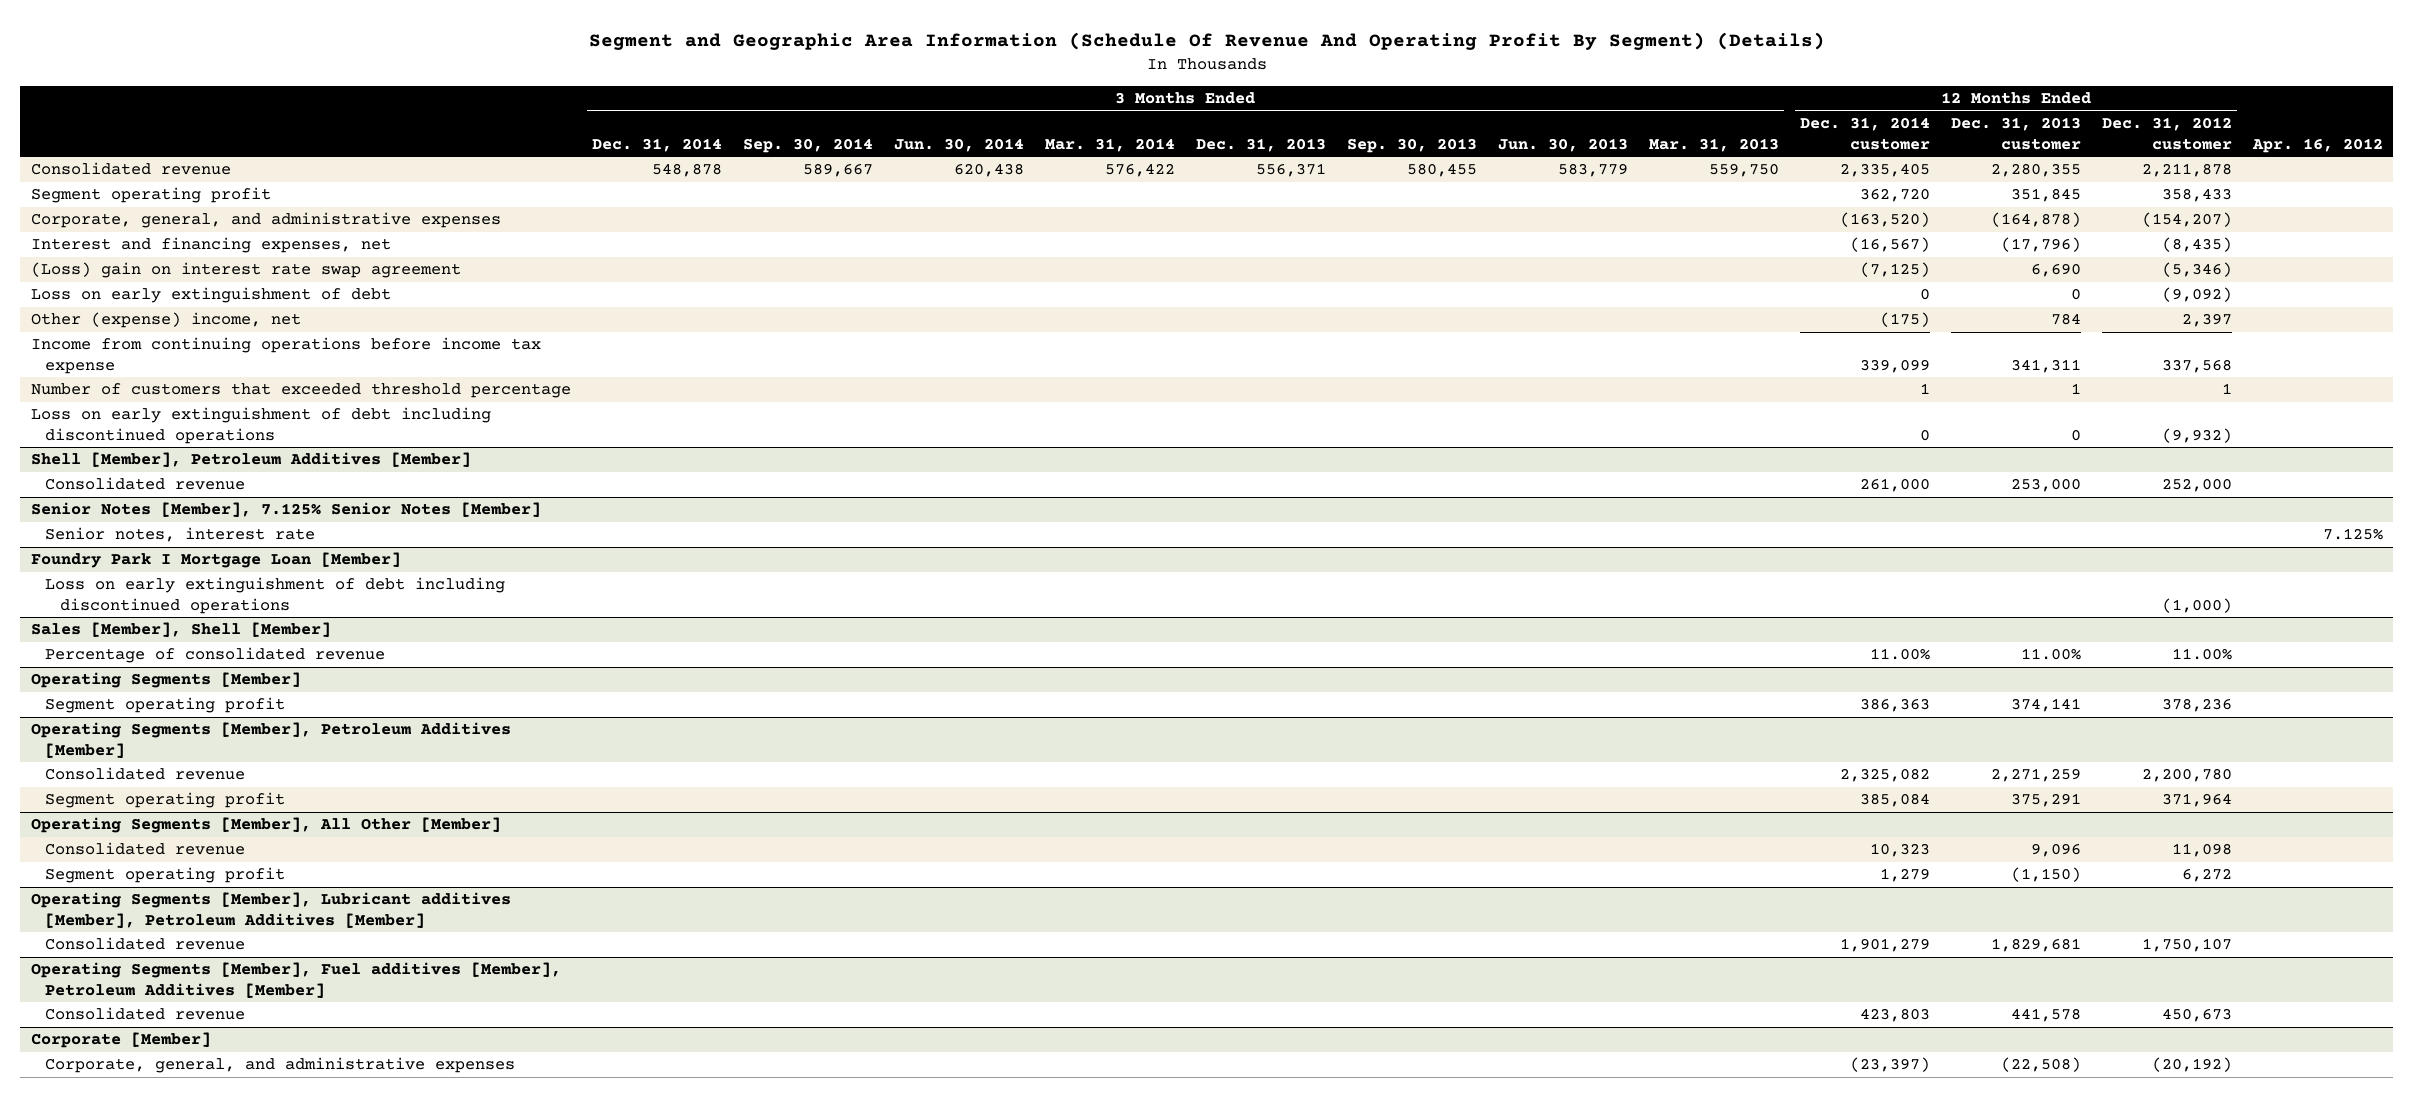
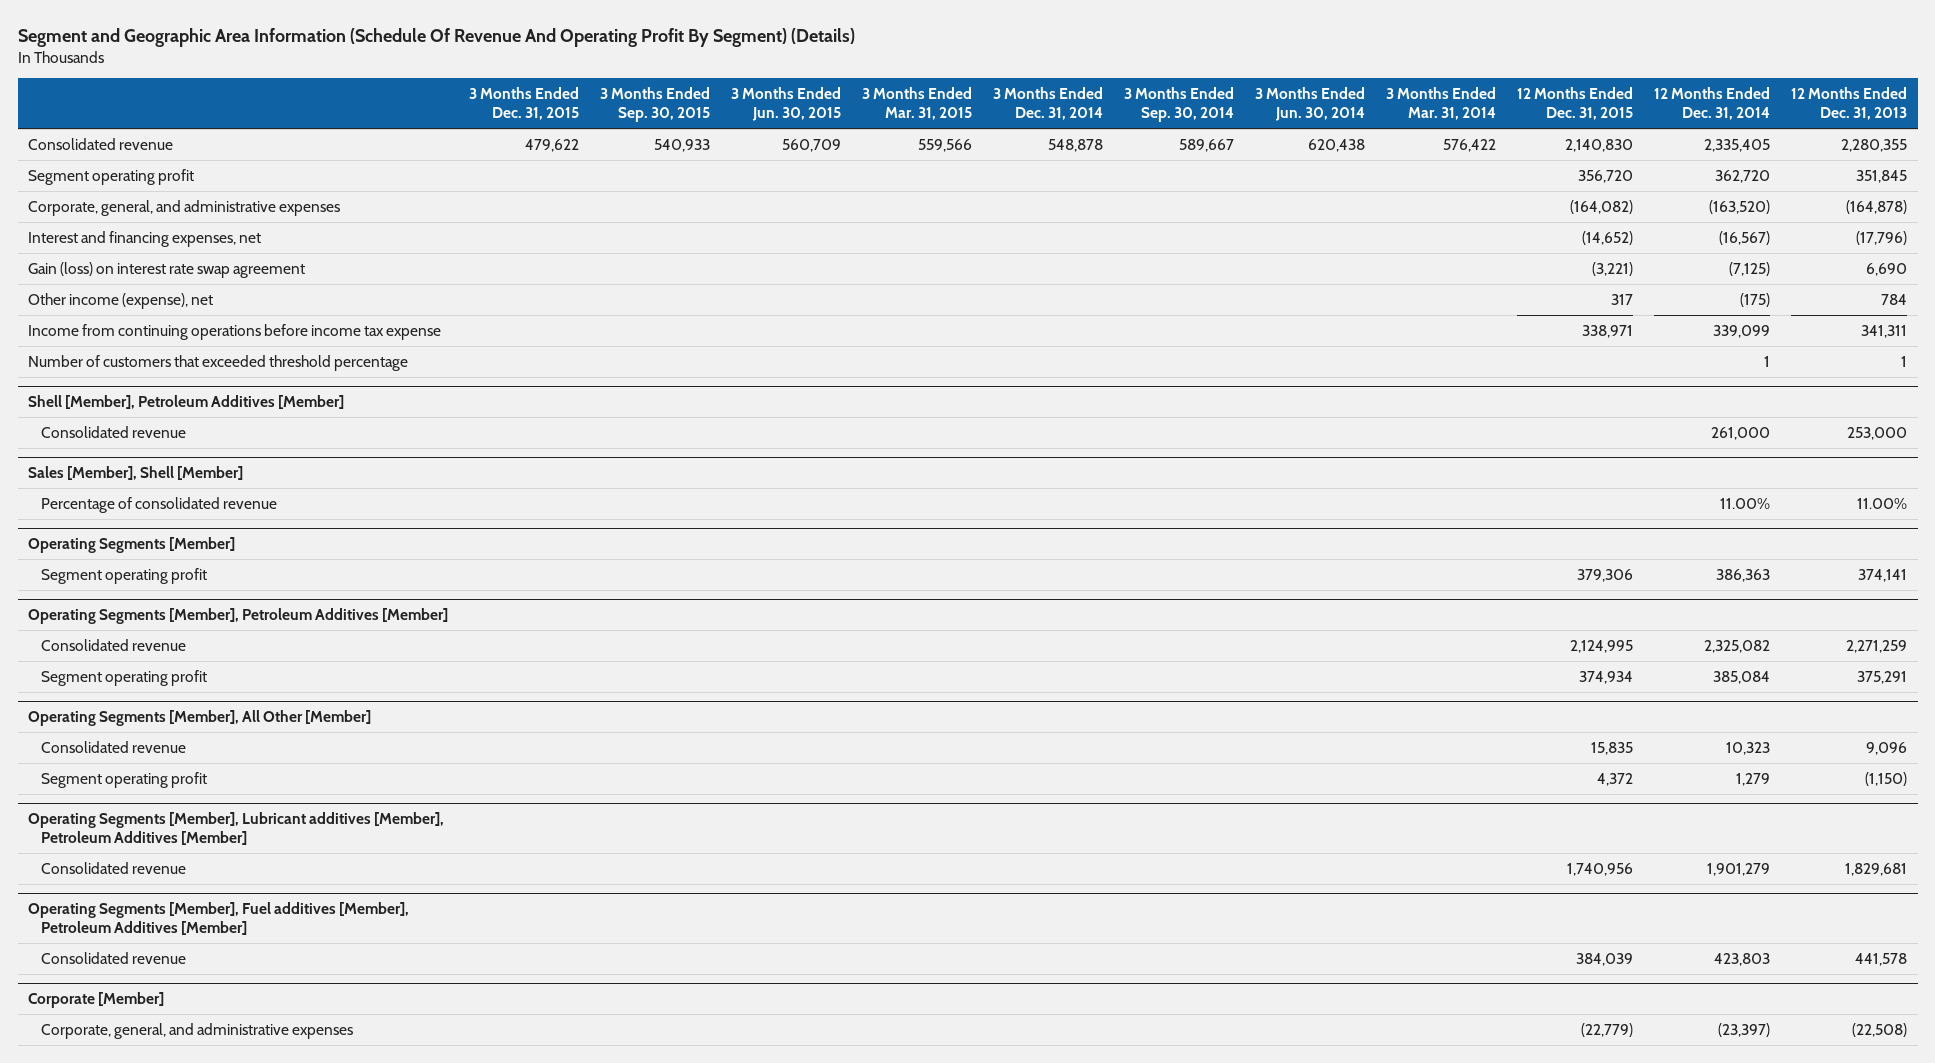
- | 3 Months Ended Dec. 31, 2014 | 3 Months Ended Sep. 30, 2014 | 3 Months Ended Jun. 30, 2014 | 3 Months Ended Mar. 31, 2014 | 3 Months Ended Dec. 31, 2013 | 3 Months Ended Sep. 30, 2013 | 3 Months Ended Jun. 30, 2013 | 3 Months Ended Mar. 31, 2013 | 12 Months Ended Dec. 31, 2014 customer | 12 Months Ended Dec. 31, 2013 customer | 12 Months Ended Dec. 31, 2012 customer | Apr. 16, 2012
+ | 3 Months Ended Dec. 31, 2015 | 3 Months Ended Sep. 30, 2015 | 3 Months Ended Jun. 30, 2015 | 3 Months Ended Mar. 31, 2015 | 3 Months Ended Dec. 31, 2014 | 3 Months Ended Sep. 30, 2014 | 3 Months Ended Jun. 30, 2014 | 3 Months Ended Mar. 31, 2014 | 12 Months Ended Dec. 31, 2015 | 12 Months Ended Dec. 31, 2014 | 12 Months Ended Dec. 31, 2013
- (Loss) gain on interest rate swap agreement | | | | | | | | | (7,125) | 6,690 | (5,346) |
- Loss on early extinguishment of debt | | | | | | | | | 0 | 0 | (9,092) |
- Other (expense) income, net | | | | | | | | | (175) | 784 | 2,397 |
+ Gain (loss) on interest rate swap agreement | | | | | | | | | (3,221) | (7,125) | 6,690
+ Other income (expense), net | | | | | | | | | 317 | (175) | 784
- Loss on early extinguishment of debt including discontinued operations | | | | | | | | | 0 | 0 | (9,932) |
- Senior Notes [Member], 7.125% Senior Notes [Member]
- Senior notes, interest rate | | | | | | | | | | | | 7.125%
- Foundry Park I Mortgage Loan [Member]
- Loss on early extinguishment of debt including discontinued operations | | | | | | | | | | | (1,000) |

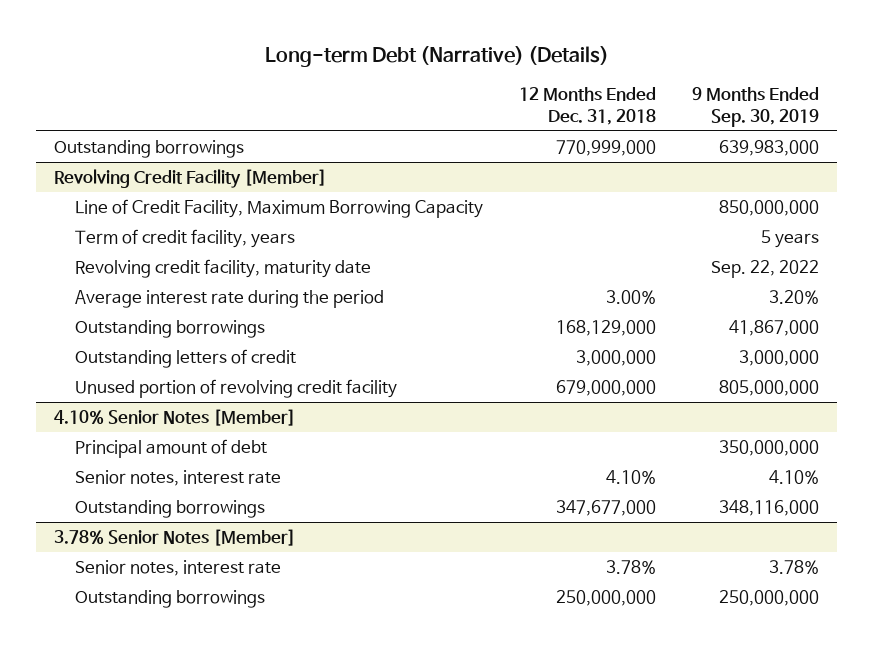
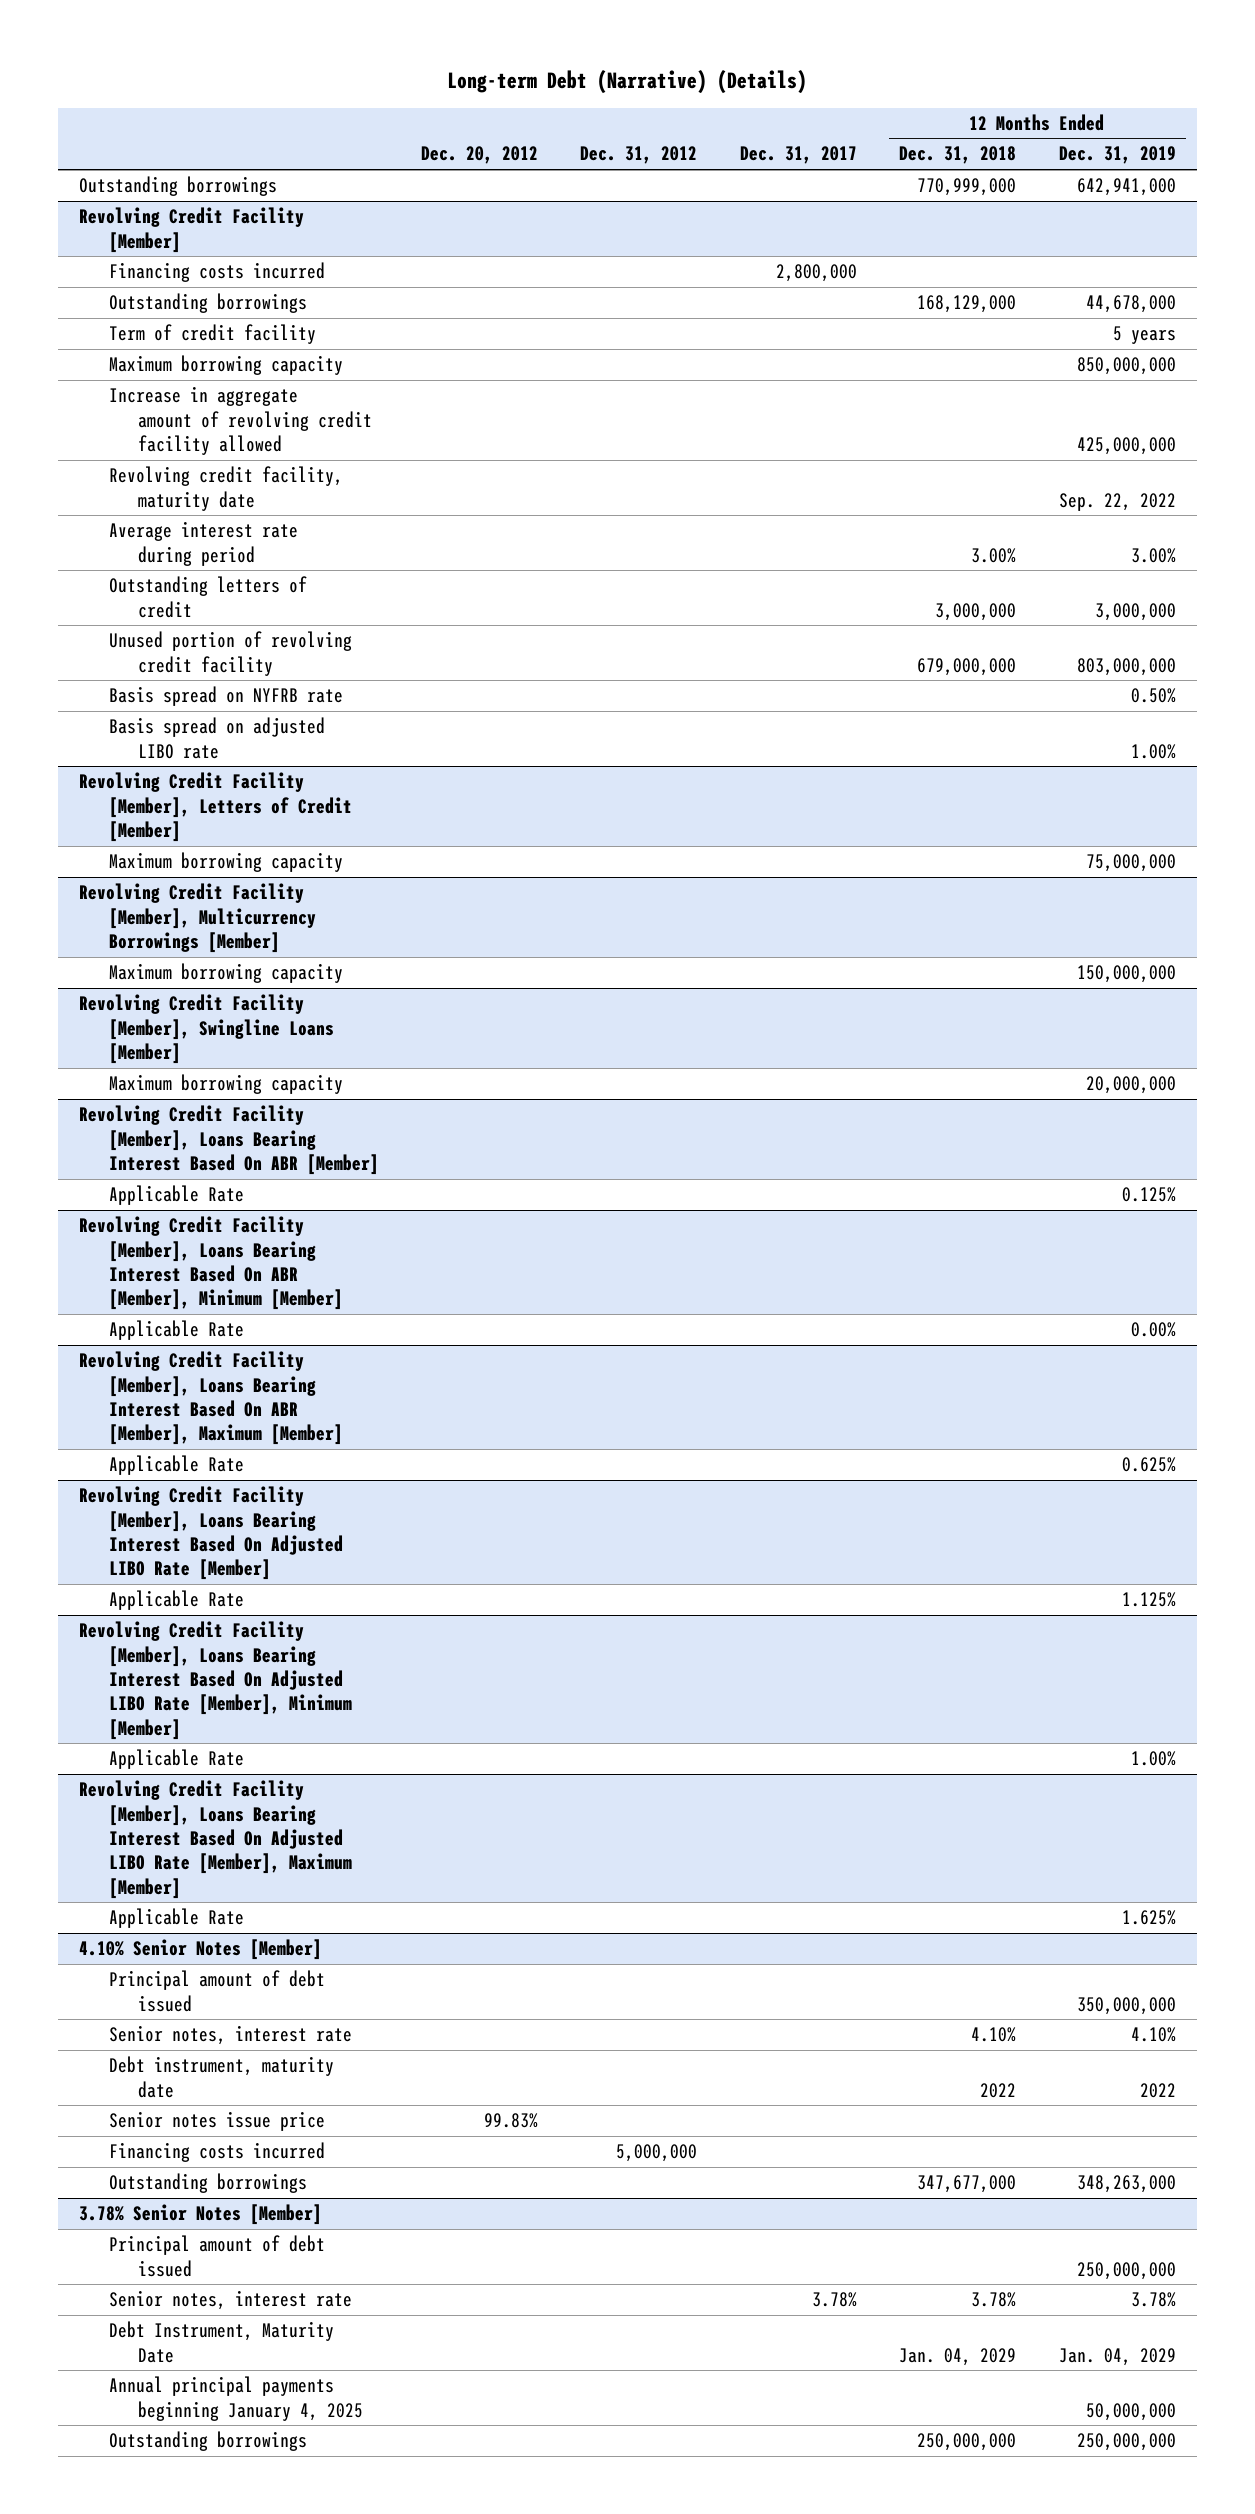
- | 12 Months Ended Dec. 31, 2018 | 9 Months Ended Sep. 30, 2019
+ | Dec. 20, 2012 | Dec. 31, 2012 | Dec. 31, 2017 | 12 Months Ended Dec. 31, 2018 | 12 Months Ended Dec. 31, 2019
@ Revolving Credit Facility [Member]
- Line of Credit Facility, Maximum Borrowing Capacity | | 850,000,000
- Term of credit facility, years | | 5 years
- Average interest rate during the period | 3.00% | 3.20%
+ Financing costs incurred | | | 2,800,000 | |
+ Term of credit facility | | | | | 5 years
+ Maximum borrowing capacity | | | | | 850,000,000
+ Increase in aggregate amount of revolving credit facility allowed | | | | | 425,000,000
moved down: Revolving credit facility, maturity date | | | | | Sep. 22, 2022
+ Average interest rate during period | | | | 3.00% | 3.00%
+ Basis spread on NYFRB rate | | | | | 0.50%
+ Basis spread on adjusted LIBO rate | | | | | 1.00%
+ Revolving Credit Facility [Member], Letters of Credit [Member]
+ Maximum borrowing capacity | | | | | 75,000,000
+ Revolving Credit Facility [Member], Multicurrency Borrowings [Member]
+ Maximum borrowing capacity | | | | | 150,000,000
+ Revolving Credit Facility [Member], Swingline Loans [Member]
+ Maximum borrowing capacity | | | | | 20,000,000
+ Revolving Credit Facility [Member], Loans Bearing Interest Based On ABR [Member]
+ Applicable Rate | | | | | 0.125%
+ Revolving Credit Facility [Member], Loans Bearing Interest Based On ABR [Member], Minimum [Member]
+ Applicable Rate | | | | | 0.00%
+ Revolving Credit Facility [Member], Loans Bearing Interest Based On ABR [Member], Maximum [Member]
+ Applicable Rate | | | | | 0.625%
+ Revolving Credit Facility [Member], Loans Bearing Interest Based On Adjusted LIBO Rate [Member]
+ Applicable Rate | | | | | 1.125%
+ Revolving Credit Facility [Member], Loans Bearing Interest Based On Adjusted LIBO Rate [Member], Minimum [Member]
+ Applicable Rate | | | | | 1.00%
+ Revolving Credit Facility [Member], Loans Bearing Interest Based On Adjusted LIBO Rate [Member], Maximum [Member]
+ Applicable Rate | | | | | 1.625%
@ 4.10% Senior Notes [Member]
- Principal amount of debt | | 350,000,000
+ Principal amount of debt issued | | | | | 350,000,000
+ Debt instrument, maturity date | | | | 2022 | 2022
+ Senior notes issue price | 99.83% | | | |
+ Financing costs incurred | | 5,000,000 | | |
@ 3.78% Senior Notes [Member]
+ Principal amount of debt issued | | | | | 250,000,000
+ Debt Instrument, Maturity Date | | | | Jan. 04, 2029 | Jan. 04, 2029
+ Annual principal payments beginning January 4, 2025 | | | | | 50,000,000

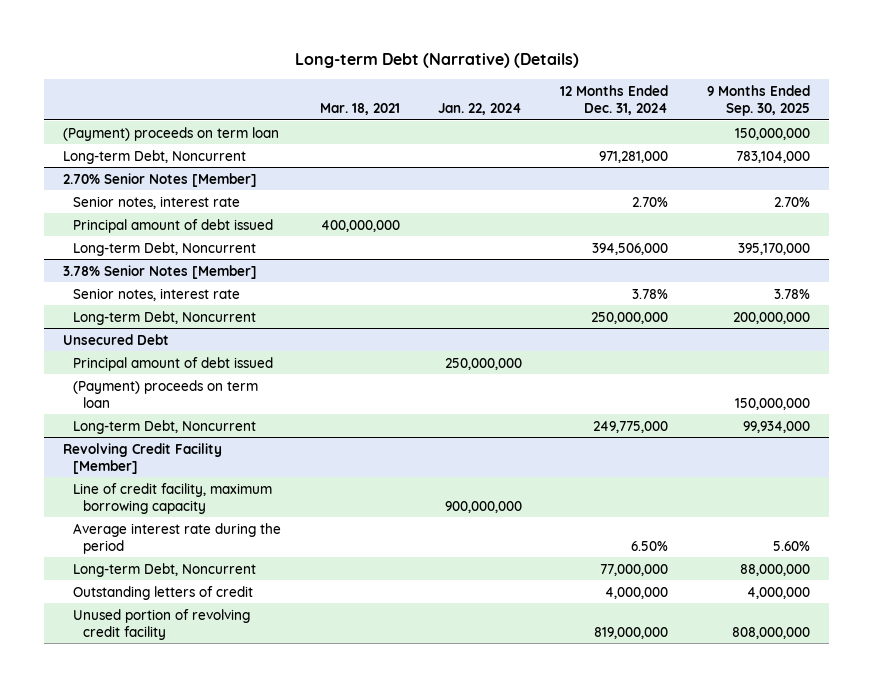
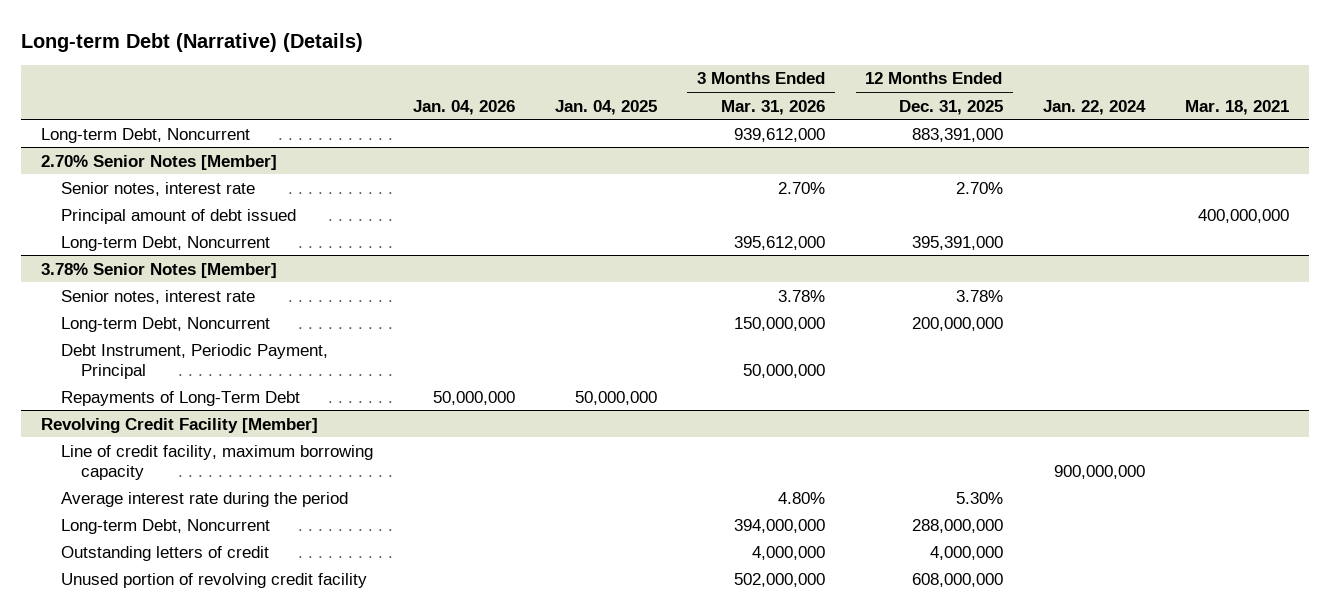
- | Mar. 18, 2021 | Jan. 22, 2024 | 12 Months Ended Dec. 31, 2024 | 9 Months Ended Sep. 30, 2025
+ | Jan. 04, 2026 | Jan. 04, 2025 | 3 Months Ended Mar. 31, 2026 | 12 Months Ended Dec. 31, 2025 | Jan. 22, 2024 | Mar. 18, 2021
- (Payment) proceeds on term loan | | | | 150,000,000
- Unsecured Debt
- Principal amount of debt issued | | 250,000,000 | |
- (Payment) proceeds on term loan | | | | 150,000,000
- Long-term Debt, Noncurrent | | | 249,775,000 | 99,934,000
@ 3.78% Senior Notes [Member]
+ Debt Instrument, Periodic Payment, Principal | | | 50,000,000 | | |
+ Repayments of Long-Term Debt | 50,000,000 | 50,000,000 | | | |

